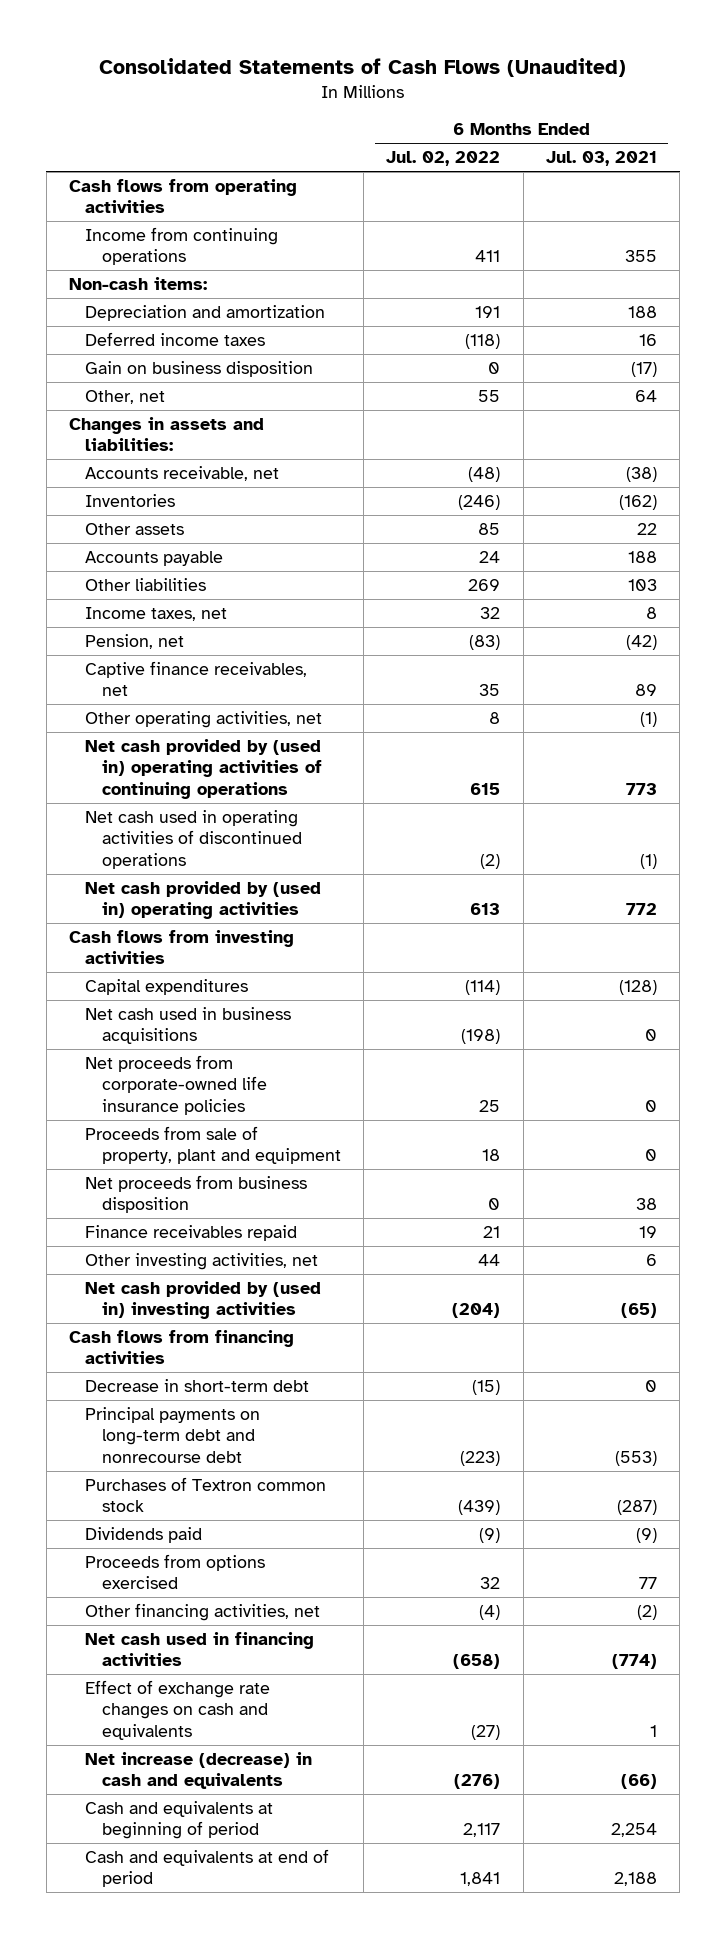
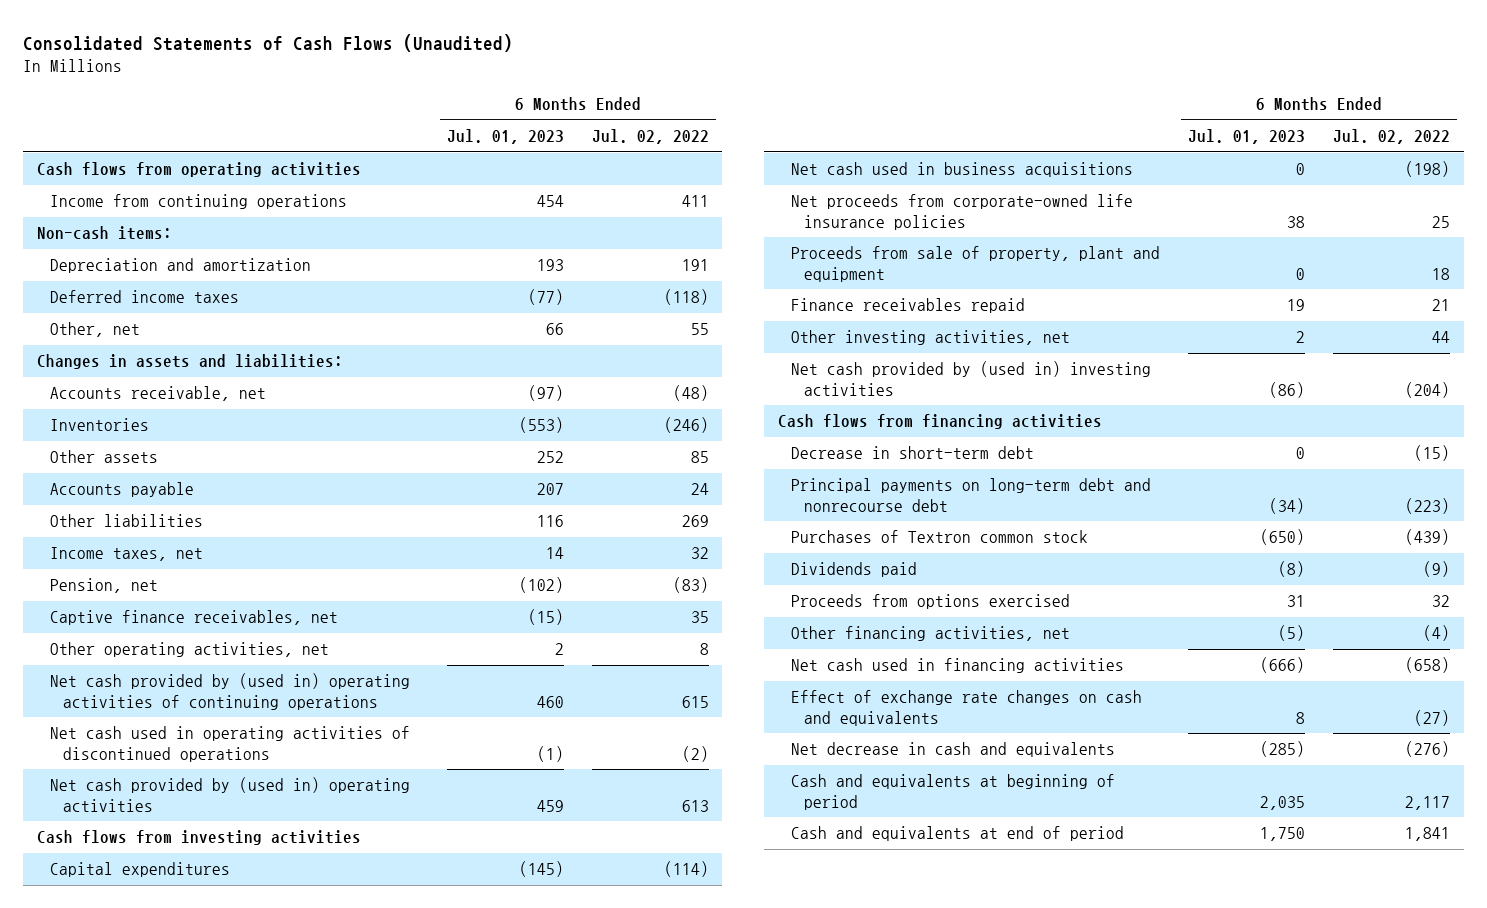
- | 6 Months Ended Jul. 02, 2022 | 6 Months Ended Jul. 03, 2021
+ | 6 Months Ended Jul. 01, 2023 | 6 Months Ended Jul. 02, 2022
- Gain on business disposition | 0 | (17)
- Net proceeds from business disposition | 0 | 38
- Net increase (decrease) in cash and equivalents | (276) | (66)
+ Net decrease in cash and equivalents | (285) | (276)

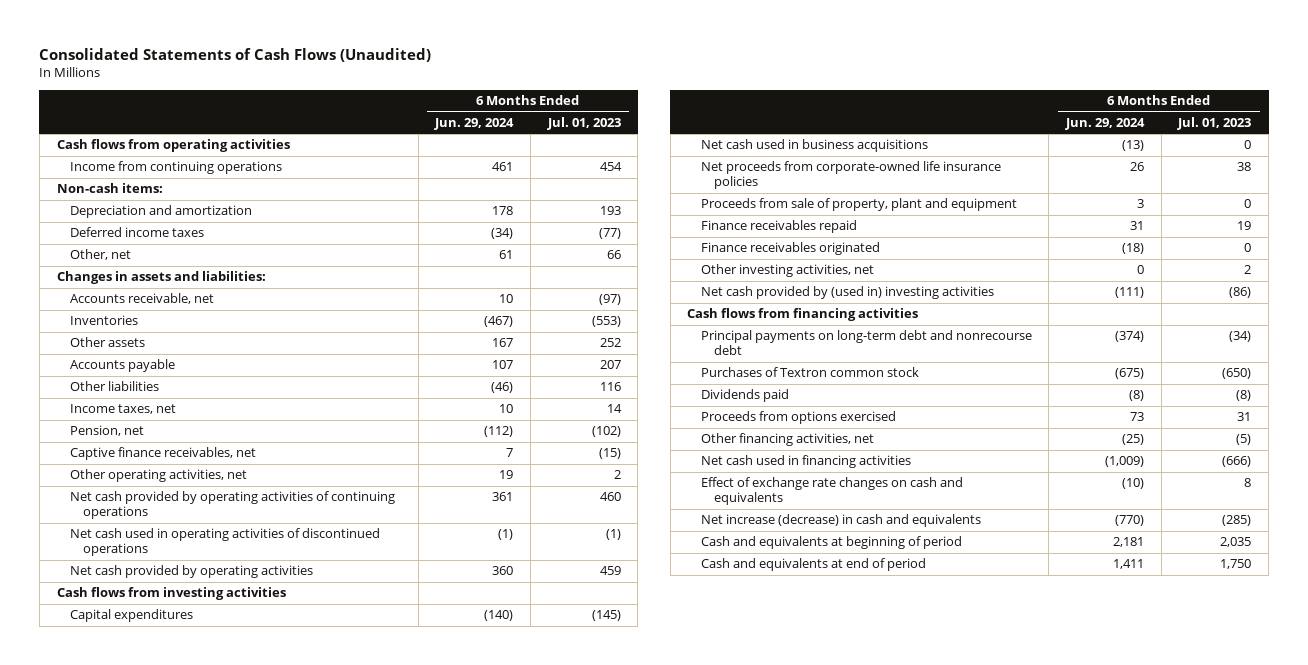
- | 6 Months Ended Jul. 01, 2023 | 6 Months Ended Jul. 02, 2022
+ | 6 Months Ended Jun. 29, 2024 | 6 Months Ended Jul. 01, 2023
- Net cash provided by (used in) operating activities of continuing operations | 460 | 615
+ Net cash provided by operating activities of continuing operations | 361 | 460
- Net cash provided by (used in) operating activities | 459 | 613
+ Net cash provided by operating activities | 360 | 459
+ Finance receivables originated | (18) | 0
- Decrease in short-term debt | 0 | (15)
- Net decrease in cash and equivalents | (285) | (276)
+ Net increase (decrease) in cash and equivalents | (770) | (285)

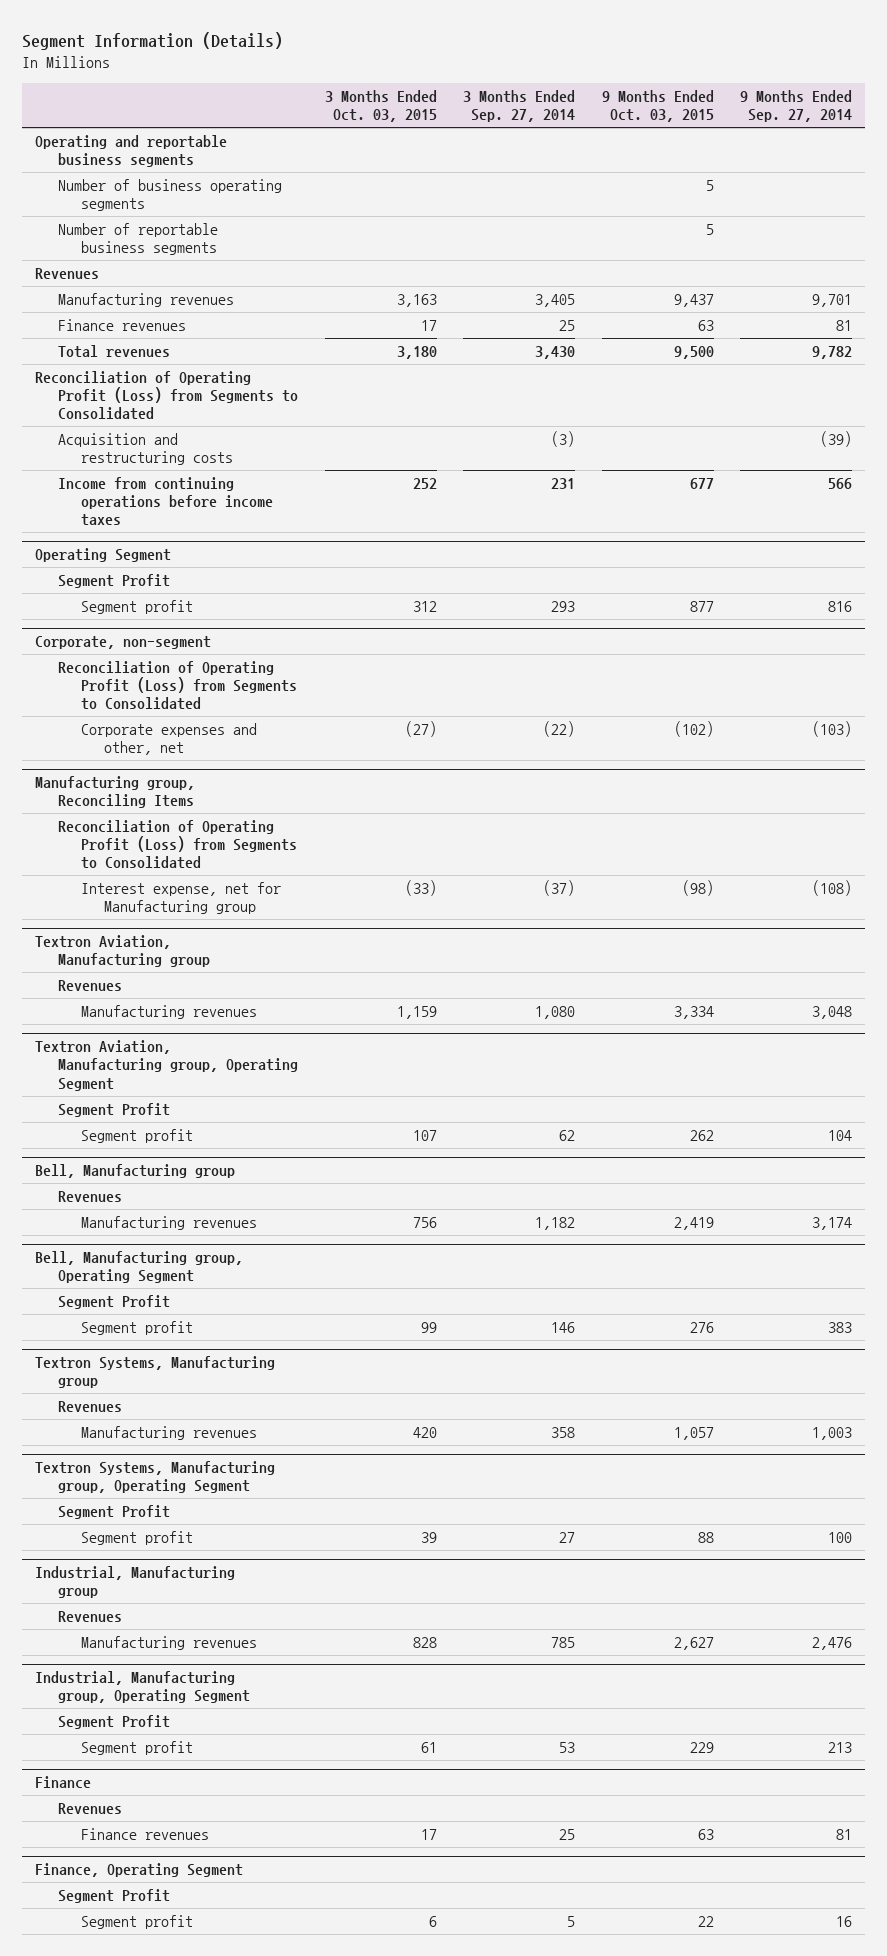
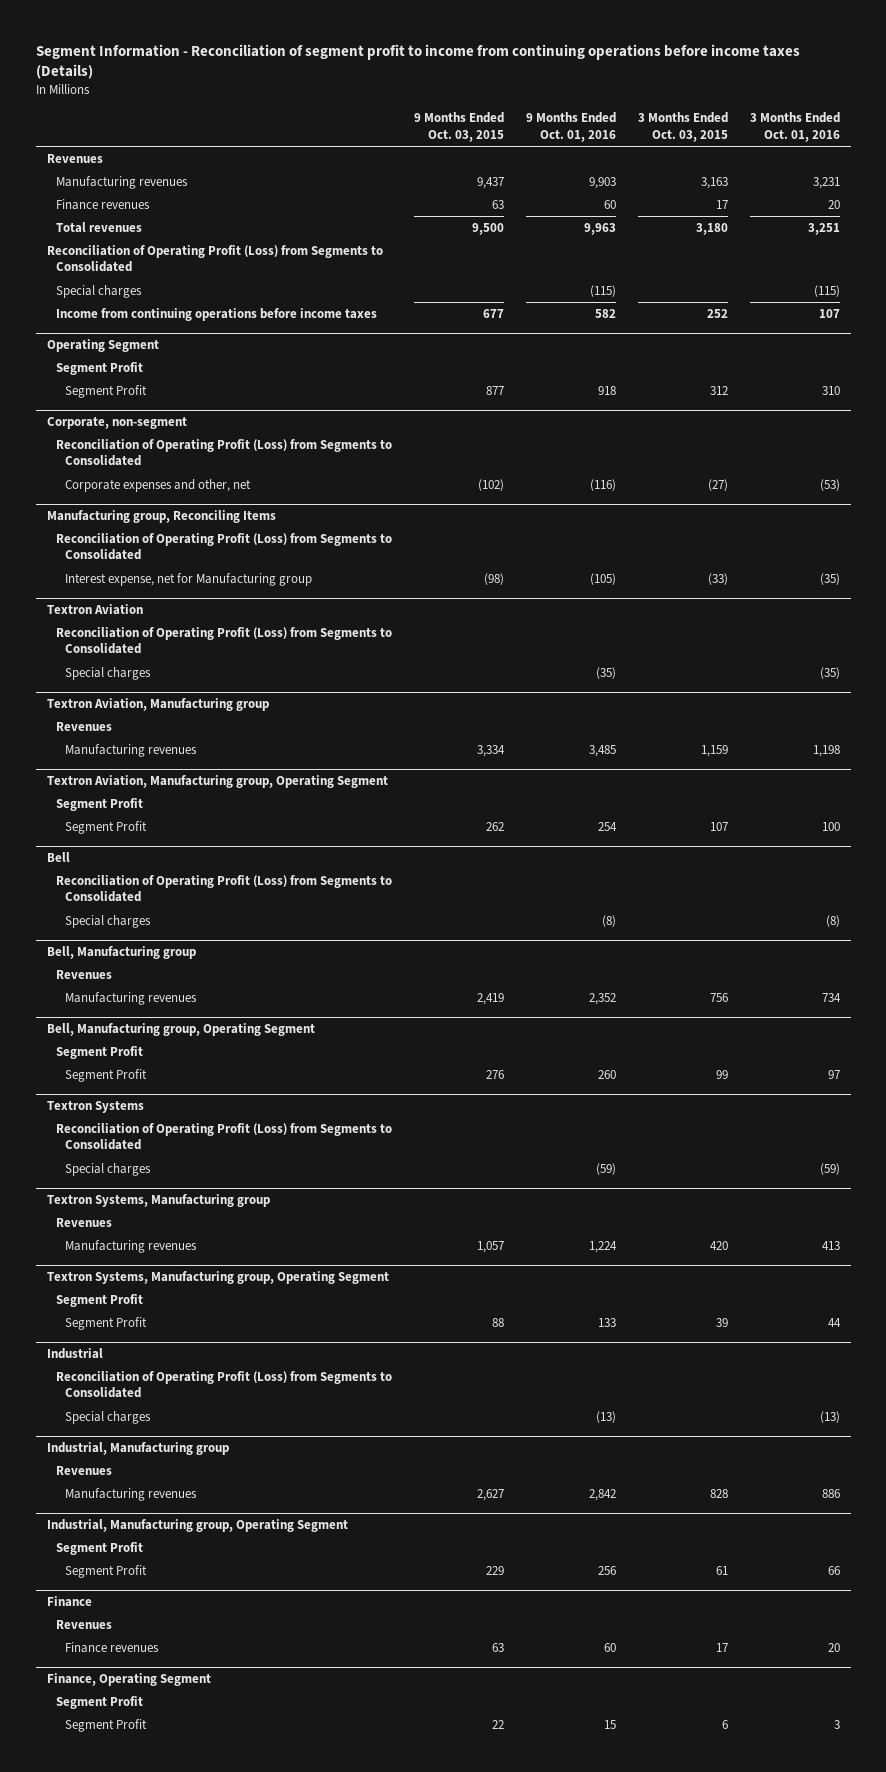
- Segment Information (Details)
+ Segment Information - Reconciliation of segment profit to income from continuing operations before income taxes (Details)
- | 3 Months Ended Oct. 03, 2015 | 3 Months Ended Sep. 27, 2014 | 9 Months Ended Oct. 03, 2015 | 9 Months Ended Sep. 27, 2014
+ | 9 Months Ended Oct. 03, 2015 | 9 Months Ended Oct. 01, 2016 | 3 Months Ended Oct. 03, 2015 | 3 Months Ended Oct. 01, 2016
- Operating and reportable business segments
- Number of business operating segments | | | 5 |
- Number of reportable business segments | | | 5 |
- Acquisition and restructuring costs | | (3) | | (39)
+ Special charges | | (115) | | (115)
@ Operating Segment
- Segment profit | 312 | 293 | 877 | 816
+ Segment Profit | 877 | 918 | 312 | 310
+ Textron Aviation
+ Reconciliation of Operating Profit (Loss) from Segments to Consolidated
+ Special charges | | (35) | | (35)
@ Textron Aviation, Manufacturing group, Operating Segment
- Segment profit | 107 | 62 | 262 | 104
+ Segment Profit | 262 | 254 | 107 | 100
+ Bell
+ Reconciliation of Operating Profit (Loss) from Segments to Consolidated
+ Special charges | | (8) | | (8)
@ Bell, Manufacturing group, Operating Segment
- Segment profit | 99 | 146 | 276 | 383
+ Segment Profit | 276 | 260 | 99 | 97
+ Textron Systems
+ Reconciliation of Operating Profit (Loss) from Segments to Consolidated
+ Special charges | | (59) | | (59)
@ Textron Systems, Manufacturing group, Operating Segment
- Segment profit | 39 | 27 | 88 | 100
+ Segment Profit | 88 | 133 | 39 | 44
+ Industrial
+ Reconciliation of Operating Profit (Loss) from Segments to Consolidated
+ Special charges | | (13) | | (13)
@ Industrial, Manufacturing group, Operating Segment
- Segment profit | 61 | 53 | 229 | 213
+ Segment Profit | 229 | 256 | 61 | 66
@ Finance, Operating Segment
- Segment profit | 6 | 5 | 22 | 16
+ Segment Profit | 22 | 15 | 6 | 3

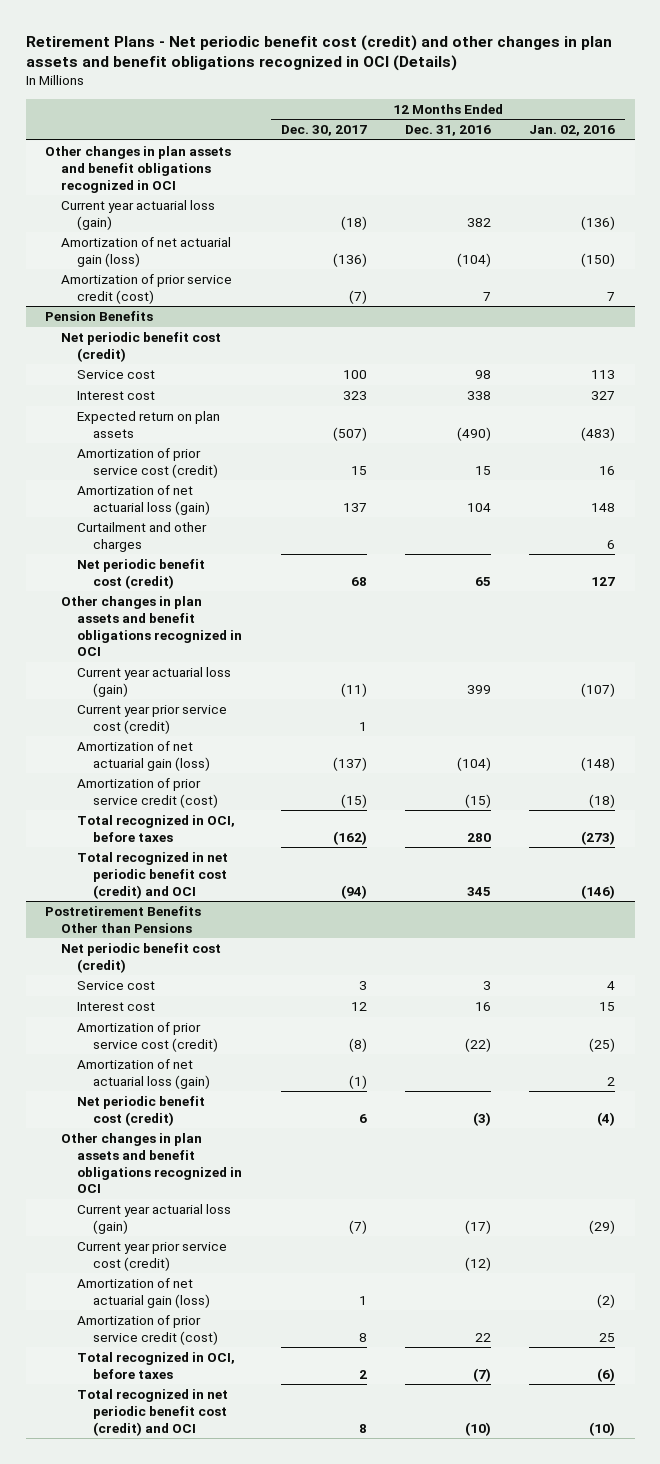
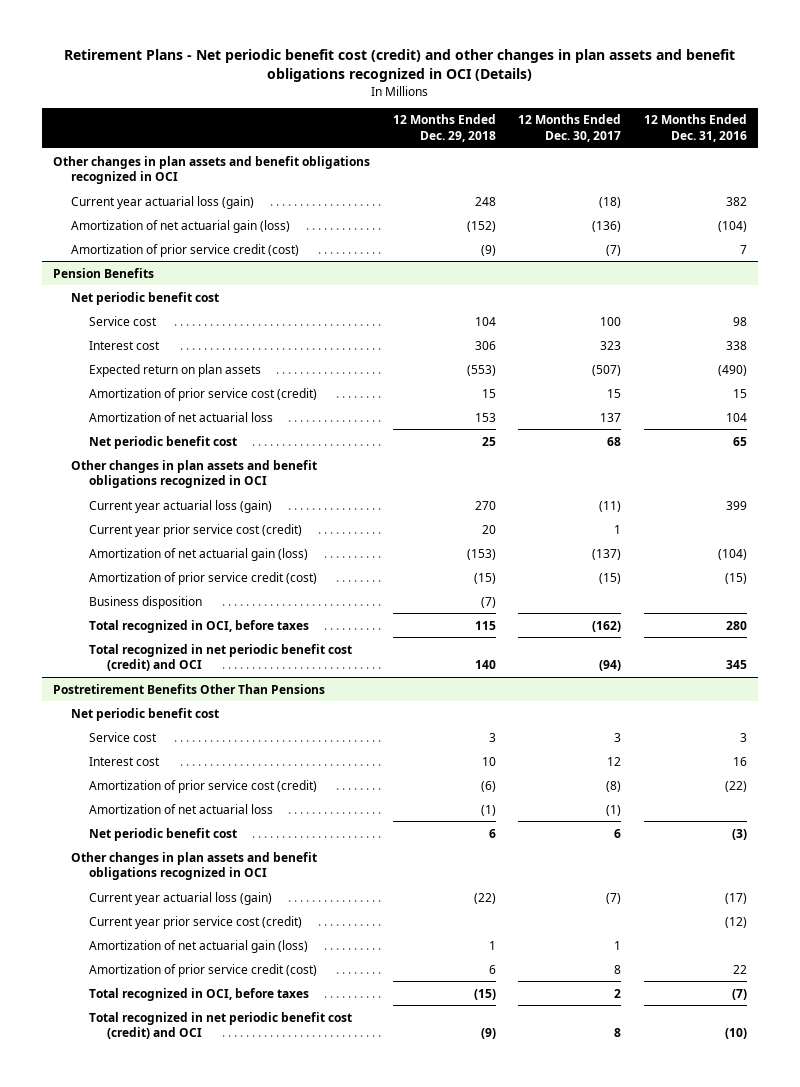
- | 12 Months Ended Dec. 30, 2017 | 12 Months Ended Dec. 31, 2016 | 12 Months Ended Jan. 02, 2016
+ | 12 Months Ended Dec. 29, 2018 | 12 Months Ended Dec. 30, 2017 | 12 Months Ended Dec. 31, 2016
@ Pension Benefits
- Net periodic benefit cost (credit)
+ Net periodic benefit cost
- Amortization of net actuarial loss (gain) | 137 | 104 | 148
- Curtailment and other charges | | | 6
- Net periodic benefit cost (credit) | 68 | 65 | 127
+ Amortization of net actuarial loss | 153 | 137 | 104
+ Net periodic benefit cost | 25 | 68 | 65
+ Business disposition | (7) | |
- Postretirement Benefits Other than Pensions
- Net periodic benefit cost (credit)
+ Postretirement Benefits Other Than Pensions
+ Net periodic benefit cost
- Amortization of net actuarial loss (gain) | (1) | | 2
- Net periodic benefit cost (credit) | 6 | (3) | (4)
+ Amortization of net actuarial loss | (1) | (1) |
+ Net periodic benefit cost | 6 | 6 | (3)

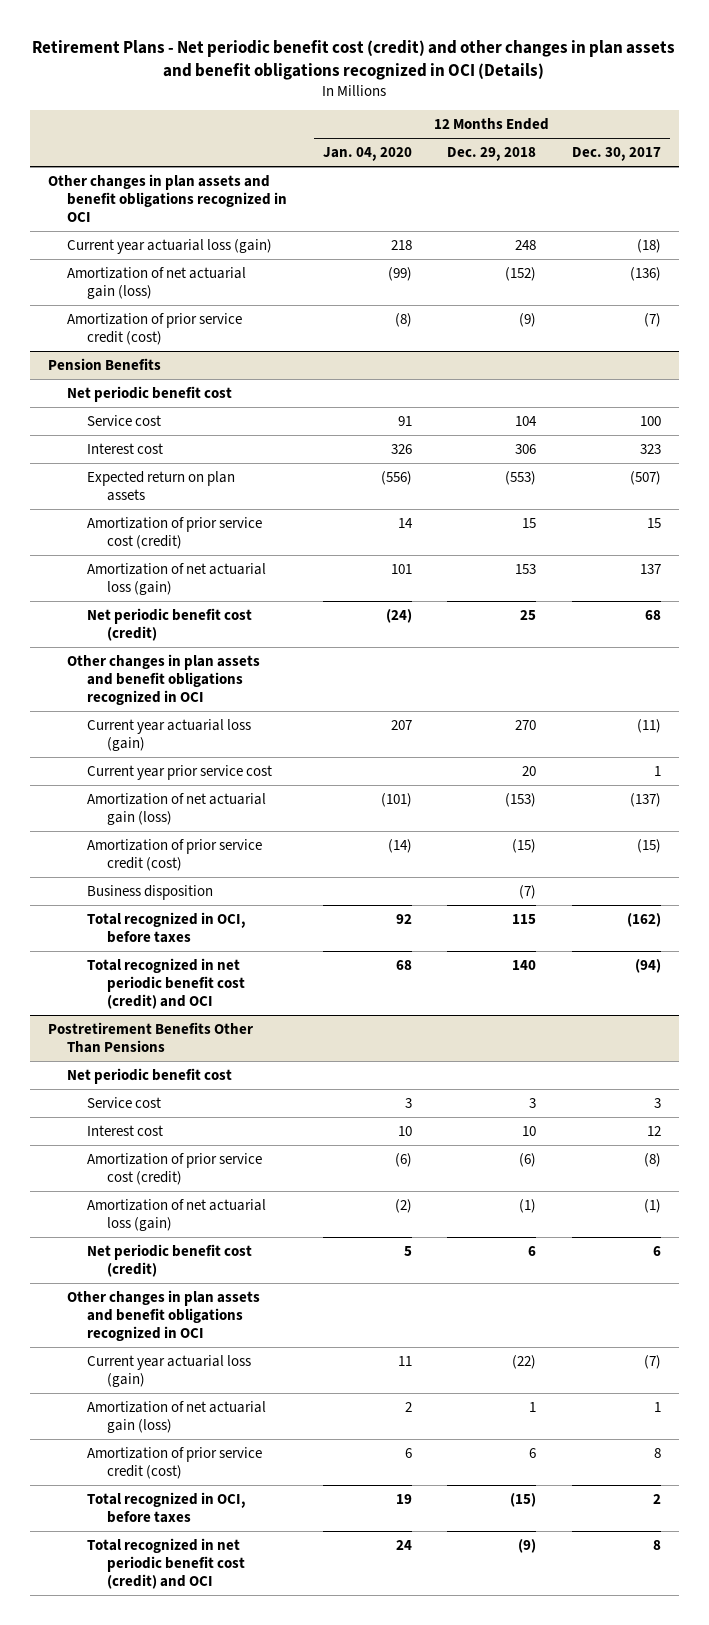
- | 12 Months Ended Dec. 29, 2018 | 12 Months Ended Dec. 30, 2017 | 12 Months Ended Dec. 31, 2016
+ | 12 Months Ended Jan. 04, 2020 | 12 Months Ended Dec. 29, 2018 | 12 Months Ended Dec. 30, 2017
@ Pension Benefits
- Amortization of net actuarial loss | 153 | 137 | 104
- Net periodic benefit cost | 25 | 68 | 65
+ Amortization of net actuarial loss (gain) | 101 | 153 | 137
+ Net periodic benefit cost (credit) | (24) | 25 | 68
- Current year prior service cost (credit) | 20 | 1 |
+ Current year prior service cost | | 20 | 1
@ Postretirement Benefits Other Than Pensions
- Amortization of net actuarial loss | (1) | (1) |
- Net periodic benefit cost | 6 | 6 | (3)
+ Amortization of net actuarial loss (gain) | (2) | (1) | (1)
+ Net periodic benefit cost (credit) | 5 | 6 | 6
- Current year prior service cost (credit) | | | (12)

